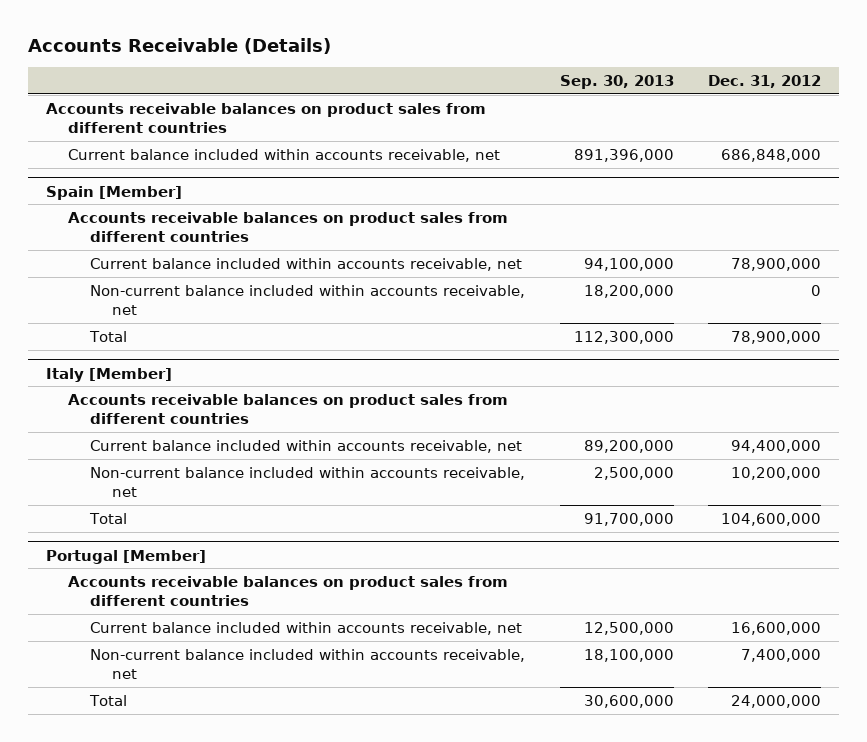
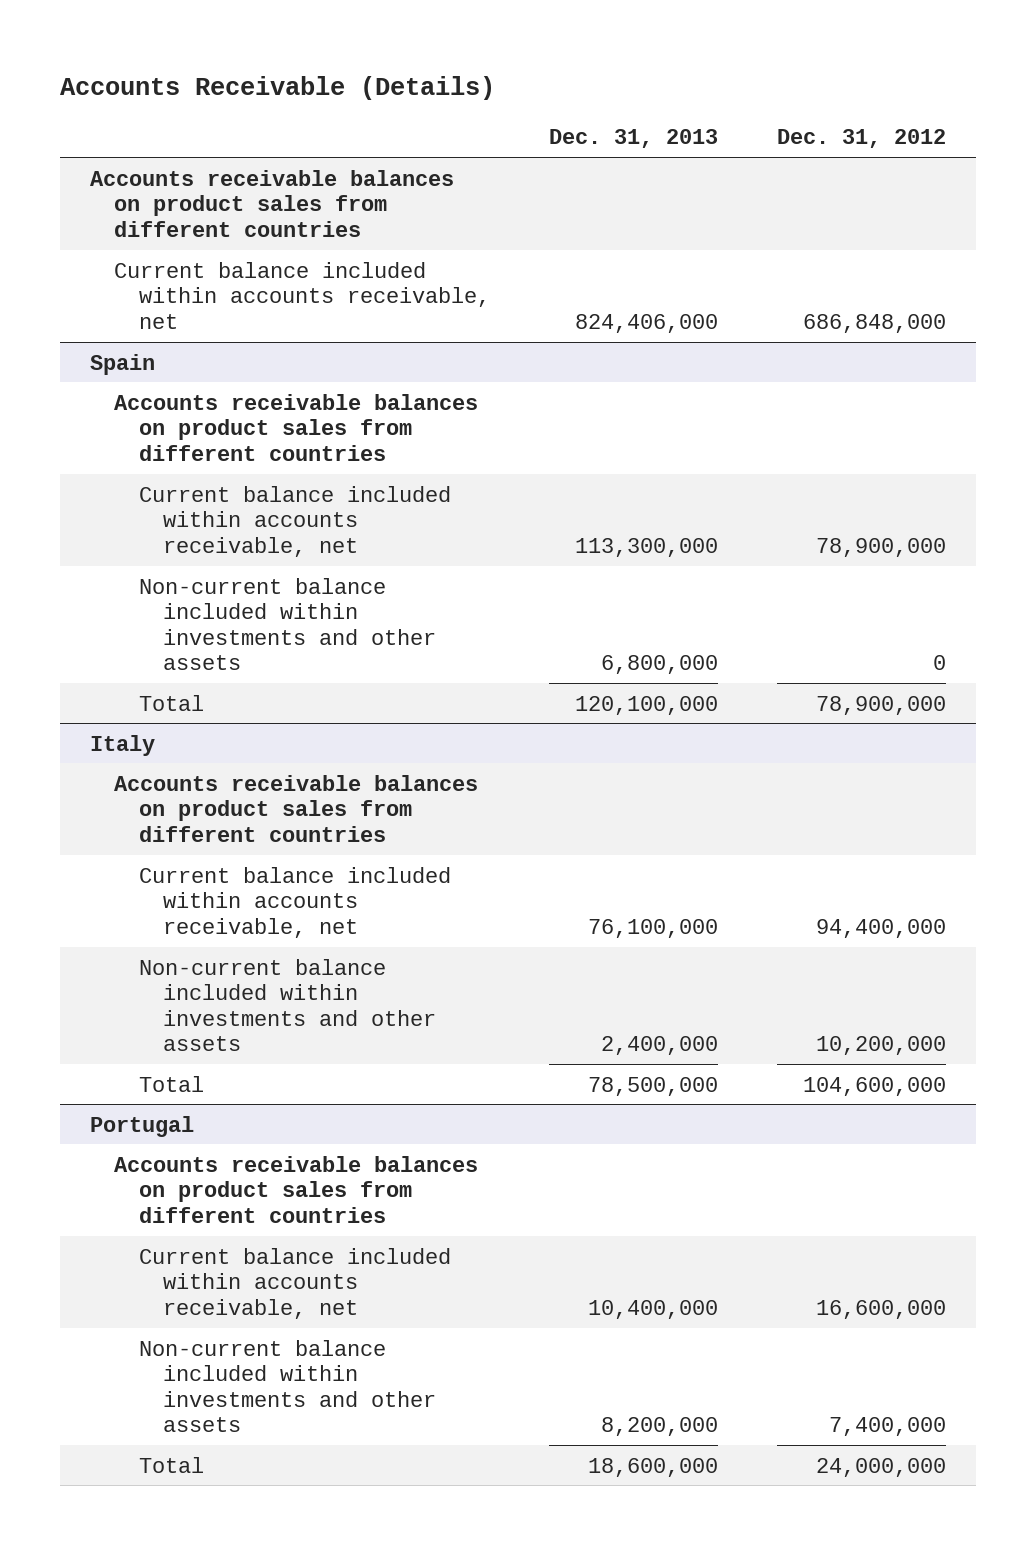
- | Sep. 30, 2013 | Dec. 31, 2012
+ | Dec. 31, 2013 | Dec. 31, 2012
- Spain [Member]
+ Spain
- Non-current balance included within accounts receivable, net | 18,200,000 | 0
+ Non-current balance included within investments and other assets | 6,800,000 | 0
- Italy [Member]
+ Italy
- Non-current balance included within accounts receivable, net | 2,500,000 | 10,200,000
+ Non-current balance included within investments and other assets | 2,400,000 | 10,200,000
- Portugal [Member]
+ Portugal
- Non-current balance included within accounts receivable, net | 18,100,000 | 7,400,000
+ Non-current balance included within investments and other assets | 8,200,000 | 7,400,000

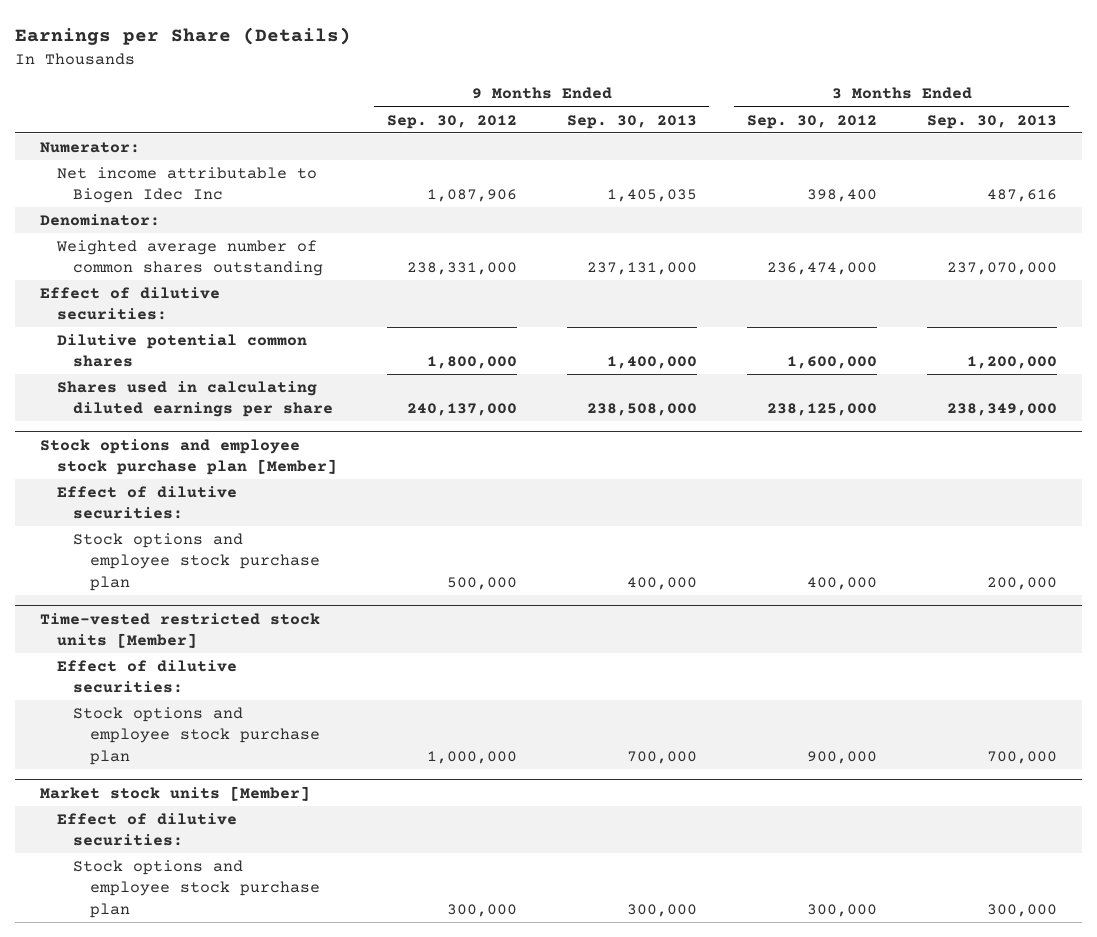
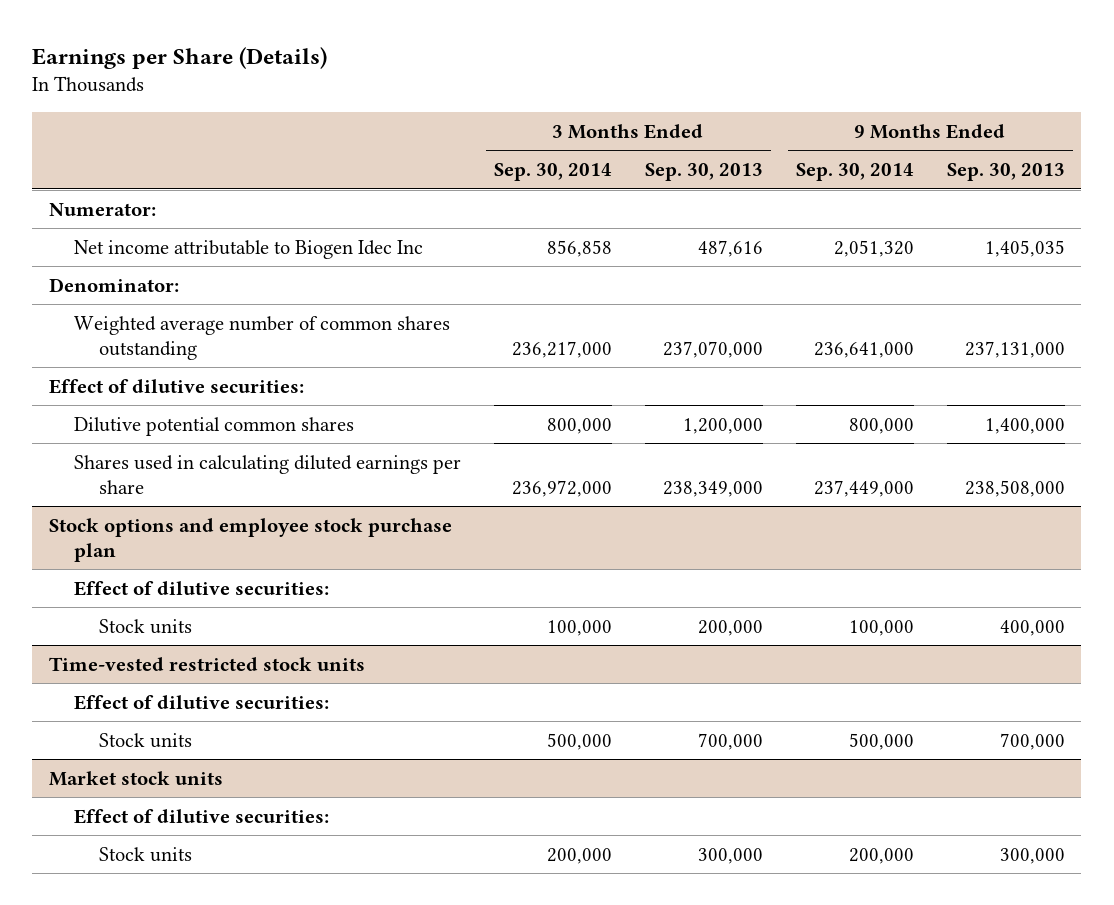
- | 9 Months Ended Sep. 30, 2012 | 9 Months Ended Sep. 30, 2013 | 3 Months Ended Sep. 30, 2012 | 3 Months Ended Sep. 30, 2013
+ | 3 Months Ended Sep. 30, 2014 | 3 Months Ended Sep. 30, 2013 | 9 Months Ended Sep. 30, 2014 | 9 Months Ended Sep. 30, 2013
- Stock options and employee stock purchase plan [Member]
+ Stock options and employee stock purchase plan
- Stock options and employee stock purchase plan | 500,000 | 400,000 | 400,000 | 200,000
- Time-vested restricted stock units [Member]
+ Stock units | 100,000 | 200,000 | 100,000 | 400,000
+ Time-vested restricted stock units
- Stock options and employee stock purchase plan | 1,000,000 | 700,000 | 900,000 | 700,000
- Market stock units [Member]
+ Stock units | 500,000 | 700,000 | 500,000 | 700,000
+ Market stock units
- Stock options and employee stock purchase plan | 300,000 | 300,000 | 300,000 | 300,000
+ Stock units | 200,000 | 300,000 | 200,000 | 300,000

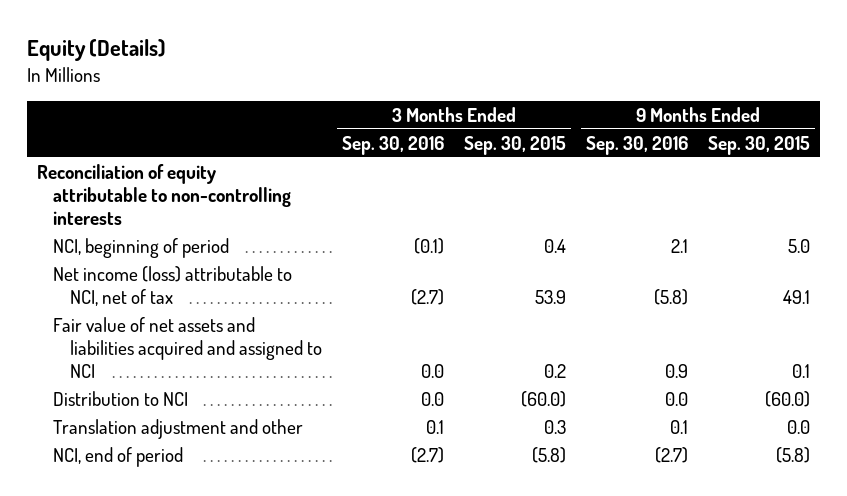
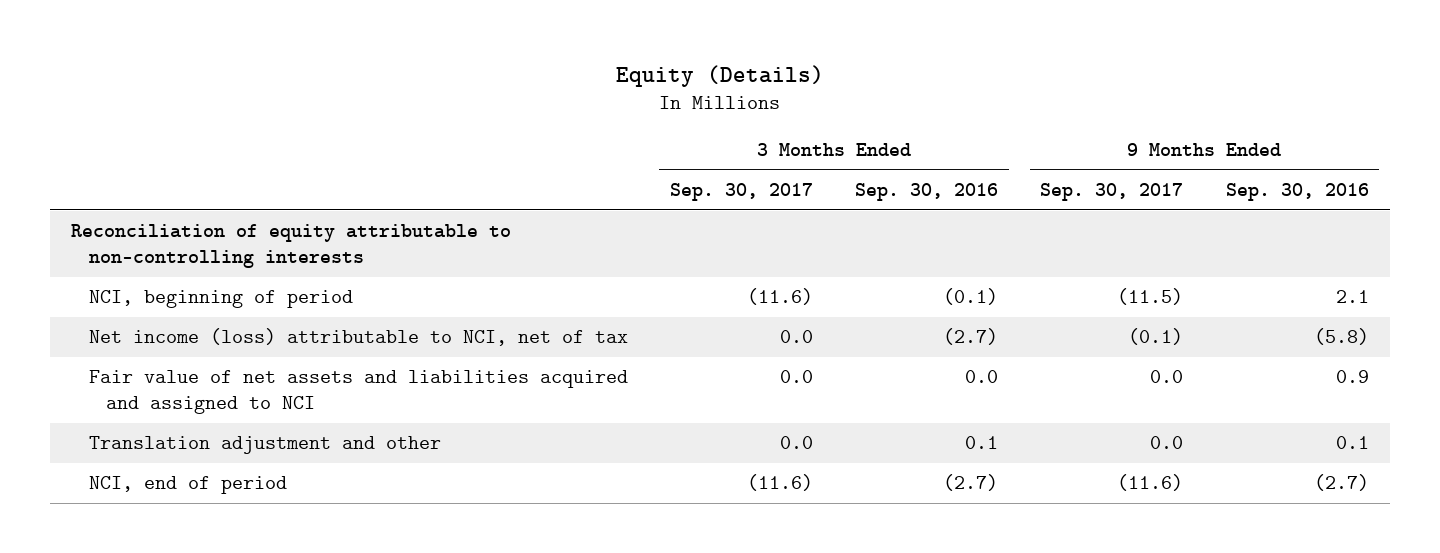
- | 3 Months Ended Sep. 30, 2016 | 3 Months Ended Sep. 30, 2015 | 9 Months Ended Sep. 30, 2016 | 9 Months Ended Sep. 30, 2015
+ | 3 Months Ended Sep. 30, 2017 | 3 Months Ended Sep. 30, 2016 | 9 Months Ended Sep. 30, 2017 | 9 Months Ended Sep. 30, 2016
- Distribution to NCI | 0.0 | (60.0) | 0.0 | (60.0)

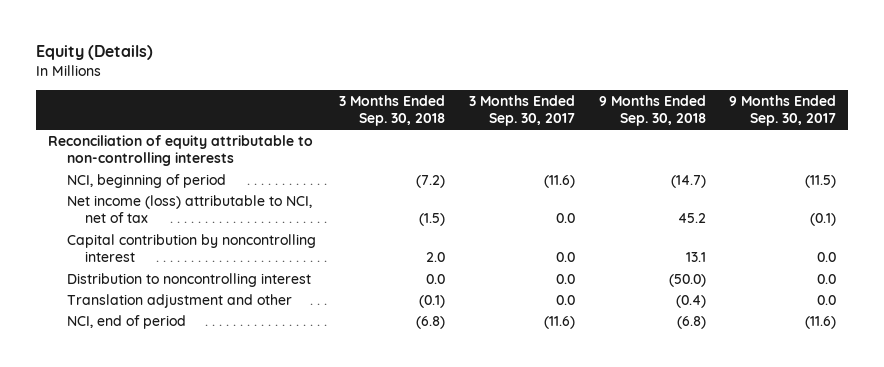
- | 3 Months Ended Sep. 30, 2017 | 3 Months Ended Sep. 30, 2016 | 9 Months Ended Sep. 30, 2017 | 9 Months Ended Sep. 30, 2016
+ | 3 Months Ended Sep. 30, 2018 | 3 Months Ended Sep. 30, 2017 | 9 Months Ended Sep. 30, 2018 | 9 Months Ended Sep. 30, 2017
- Fair value of net assets and liabilities acquired and assigned to NCI | 0.0 | 0.0 | 0.0 | 0.9
+ Capital contribution by noncontrolling interest | 2.0 | 0.0 | 13.1 | 0.0
+ Distribution to noncontrolling interest | 0.0 | 0.0 | (50.0) | 0.0

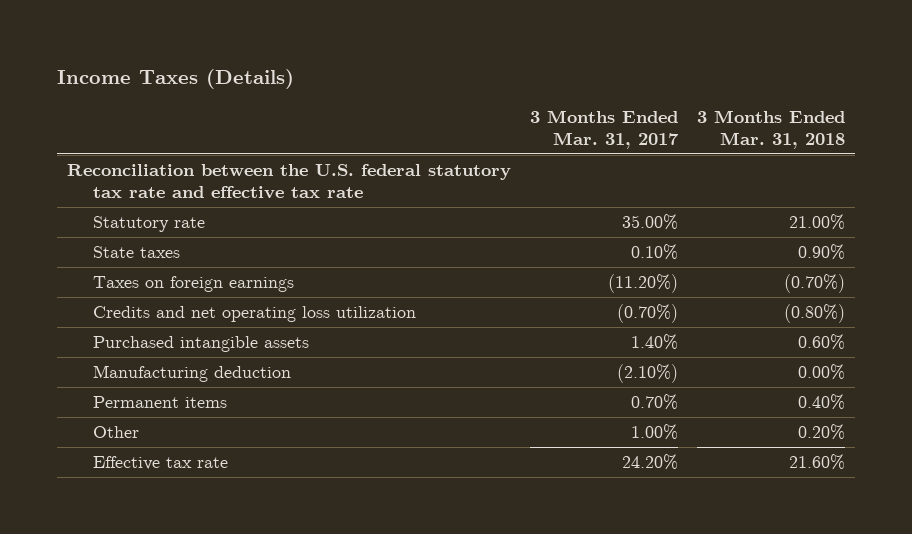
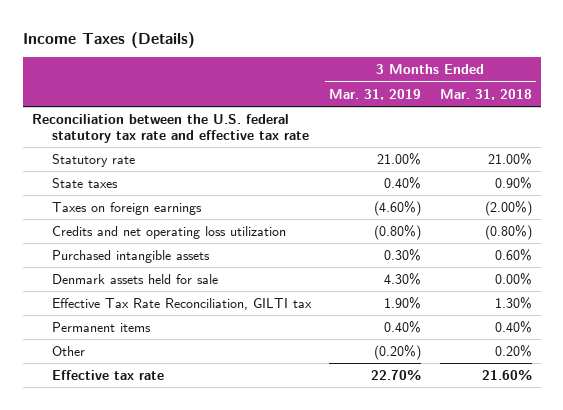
- | 3 Months Ended Mar. 31, 2017 | 3 Months Ended Mar. 31, 2018
+ | 3 Months Ended Mar. 31, 2019 | 3 Months Ended Mar. 31, 2018
- Taxes on foreign earnings | (11.20%) | (0.70%)
+ Taxes on foreign earnings | (4.60%) | (2.00%)
- Manufacturing deduction | (2.10%) | 0.00%
+ Denmark assets held for sale | 4.30% | 0.00%
+ Effective Tax Rate Reconciliation, GILTI tax | 1.90% | 1.30%

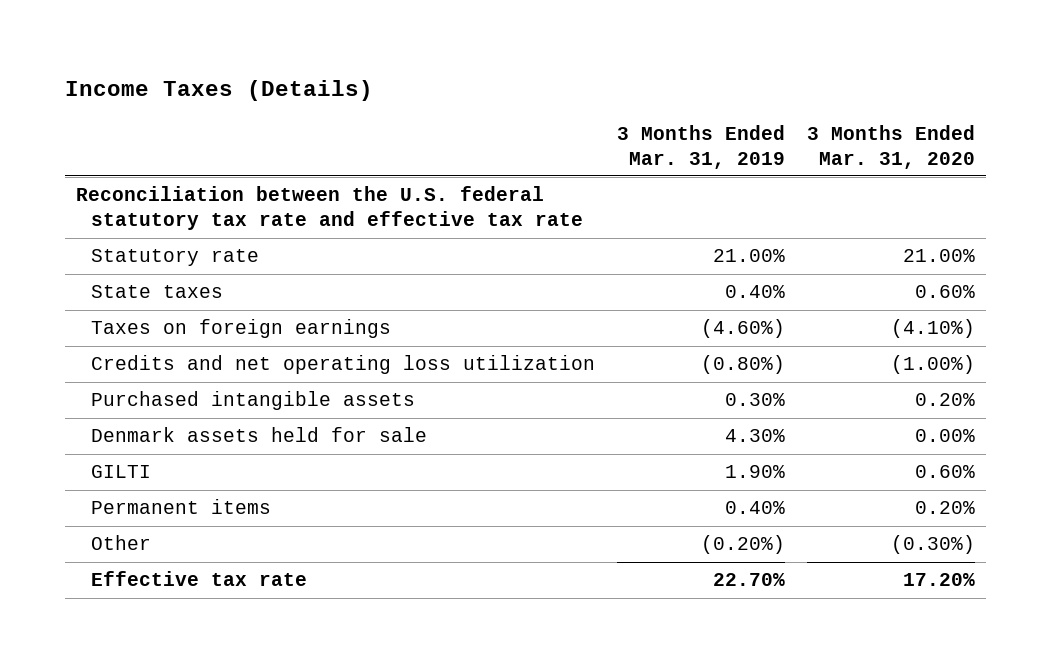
- | 3 Months Ended Mar. 31, 2019 | 3 Months Ended Mar. 31, 2018
+ | 3 Months Ended Mar. 31, 2019 | 3 Months Ended Mar. 31, 2020
- Effective Tax Rate Reconciliation, GILTI tax | 1.90% | 1.30%
+ GILTI | 1.90% | 0.60%

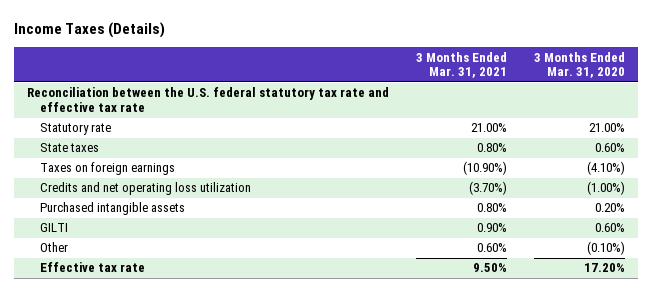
- | 3 Months Ended Mar. 31, 2019 | 3 Months Ended Mar. 31, 2020
+ | 3 Months Ended Mar. 31, 2021 | 3 Months Ended Mar. 31, 2020
- Denmark assets held for sale | 4.30% | 0.00%
- Permanent items | 0.40% | 0.20%
- Other | (0.20%) | (0.30%)
+ Other | 0.60% | (0.10%)

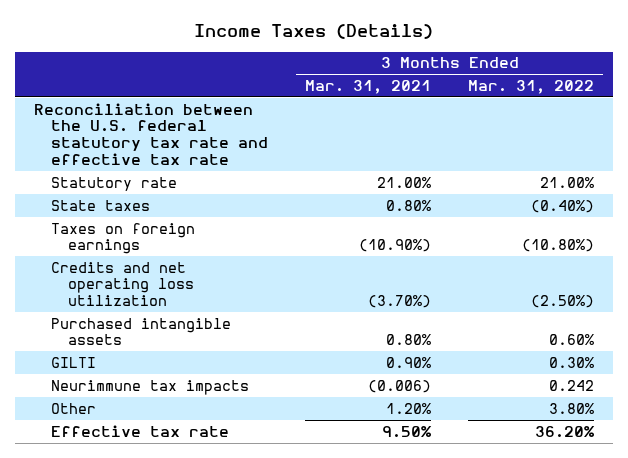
- | 3 Months Ended Mar. 31, 2021 | 3 Months Ended Mar. 31, 2020
+ | 3 Months Ended Mar. 31, 2021 | 3 Months Ended Mar. 31, 2022
- Other | 0.60% | (0.10%)
+ Neurimmune tax impacts | (0.006) | 0.242
+ Other | 1.20% | 3.80%

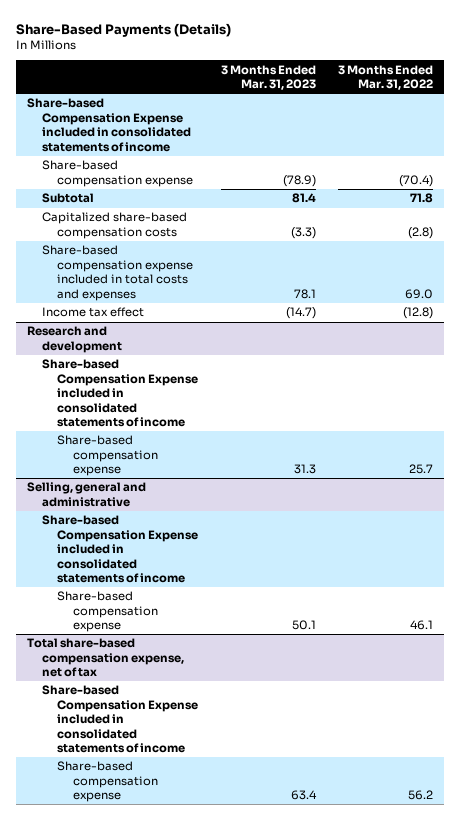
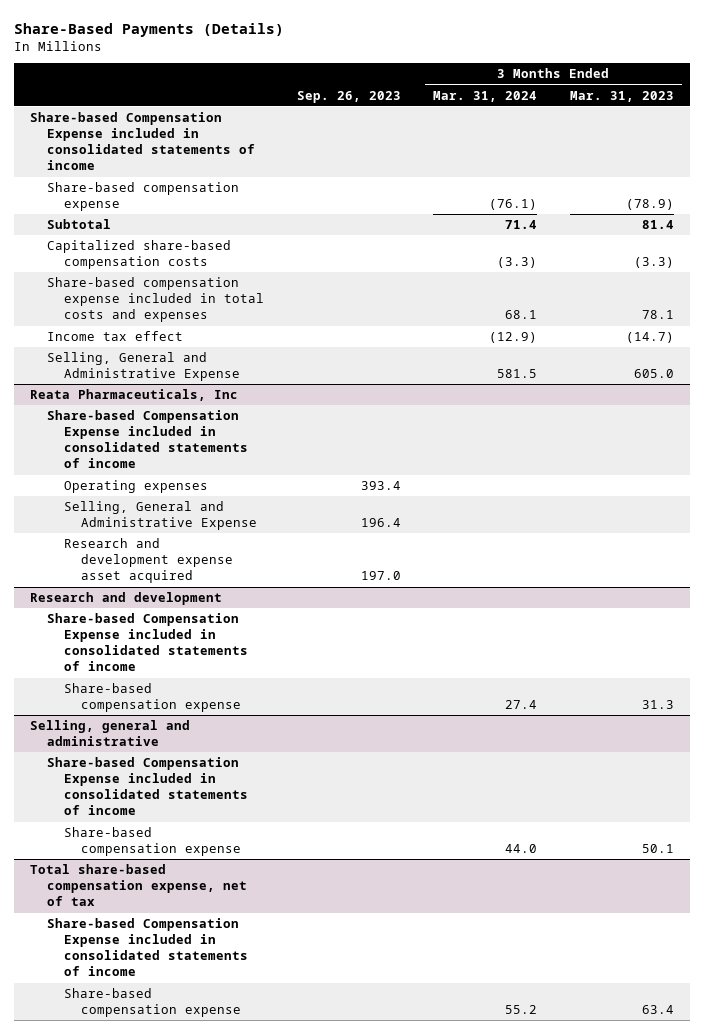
- | 3 Months Ended Mar. 31, 2023 | 3 Months Ended Mar. 31, 2022
+ | Sep. 26, 2023 | 3 Months Ended Mar. 31, 2024 | 3 Months Ended Mar. 31, 2023
+ Selling, General and Administrative Expense | | 581.5 | 605.0
+ Reata Pharmaceuticals, Inc
+ Share-based Compensation Expense included in consolidated statements of income
+ Operating expenses | 393.4 | |
+ Selling, General and Administrative Expense | 196.4 | |
+ Research and development expense asset acquired | 197.0 | |

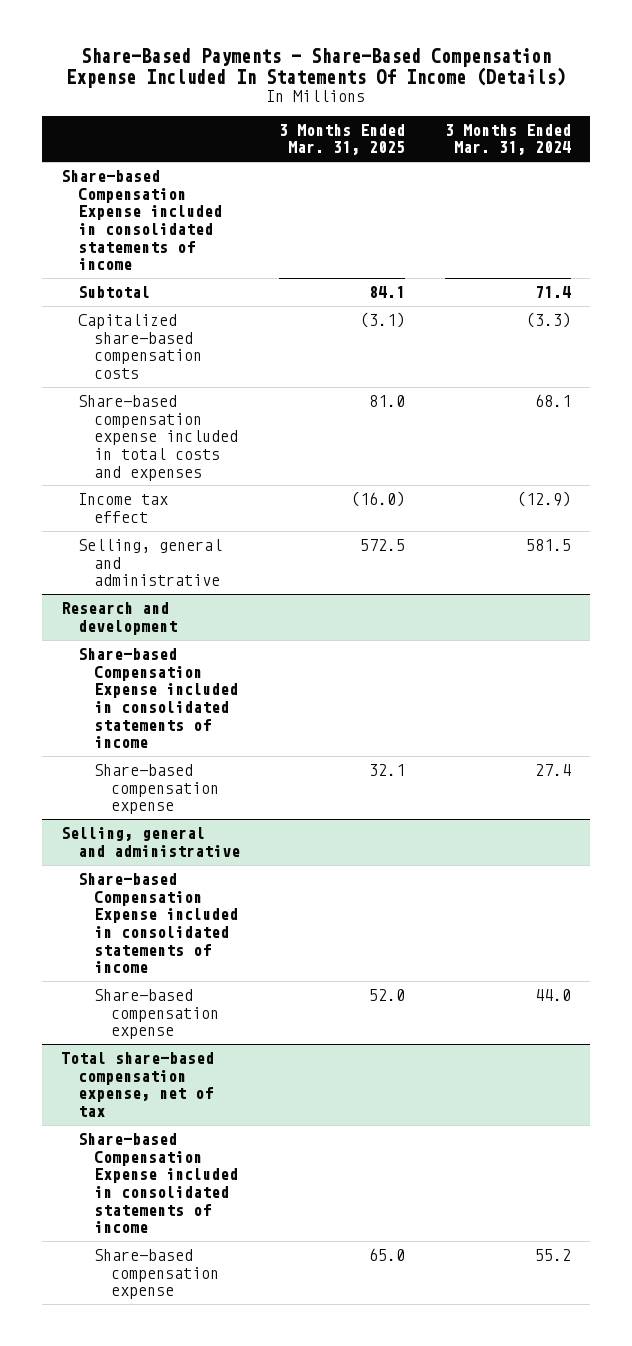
- Share-Based Payments (Details)
+ Share-Based Payments - Share-Based Compensation Expense Included In Statements Of Income (Details)
- | Sep. 26, 2023 | 3 Months Ended Mar. 31, 2024 | 3 Months Ended Mar. 31, 2023
+ | 3 Months Ended Mar. 31, 2025 | 3 Months Ended Mar. 31, 2024
- Share-based compensation expense | | (76.1) | (78.9)
- Selling, General and Administrative Expense | | 581.5 | 605.0
- Reata Pharmaceuticals, Inc
- Share-based Compensation Expense included in consolidated statements of income
- Operating expenses | 393.4 | |
- Selling, General and Administrative Expense | 196.4 | |
- Research and development expense asset acquired | 197.0 | |
+ Selling, general and administrative | 572.5 | 581.5

